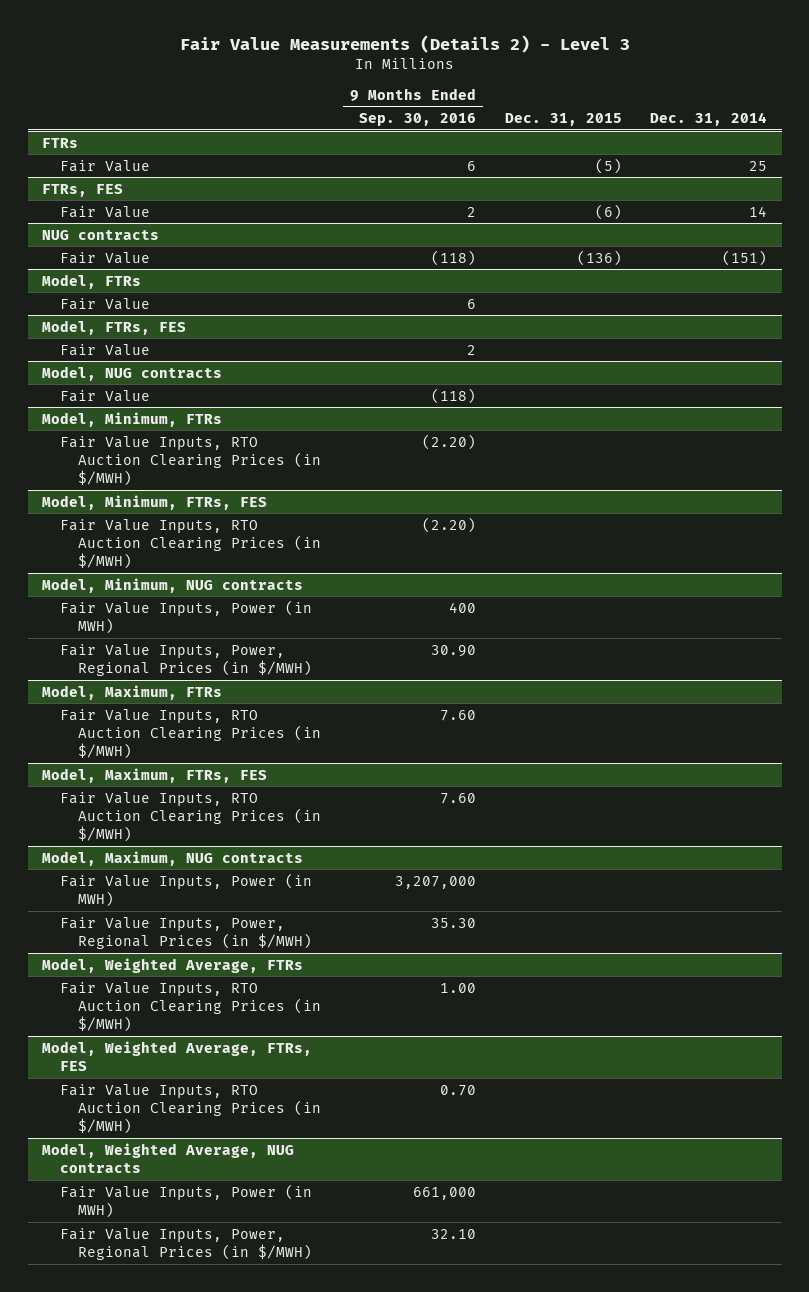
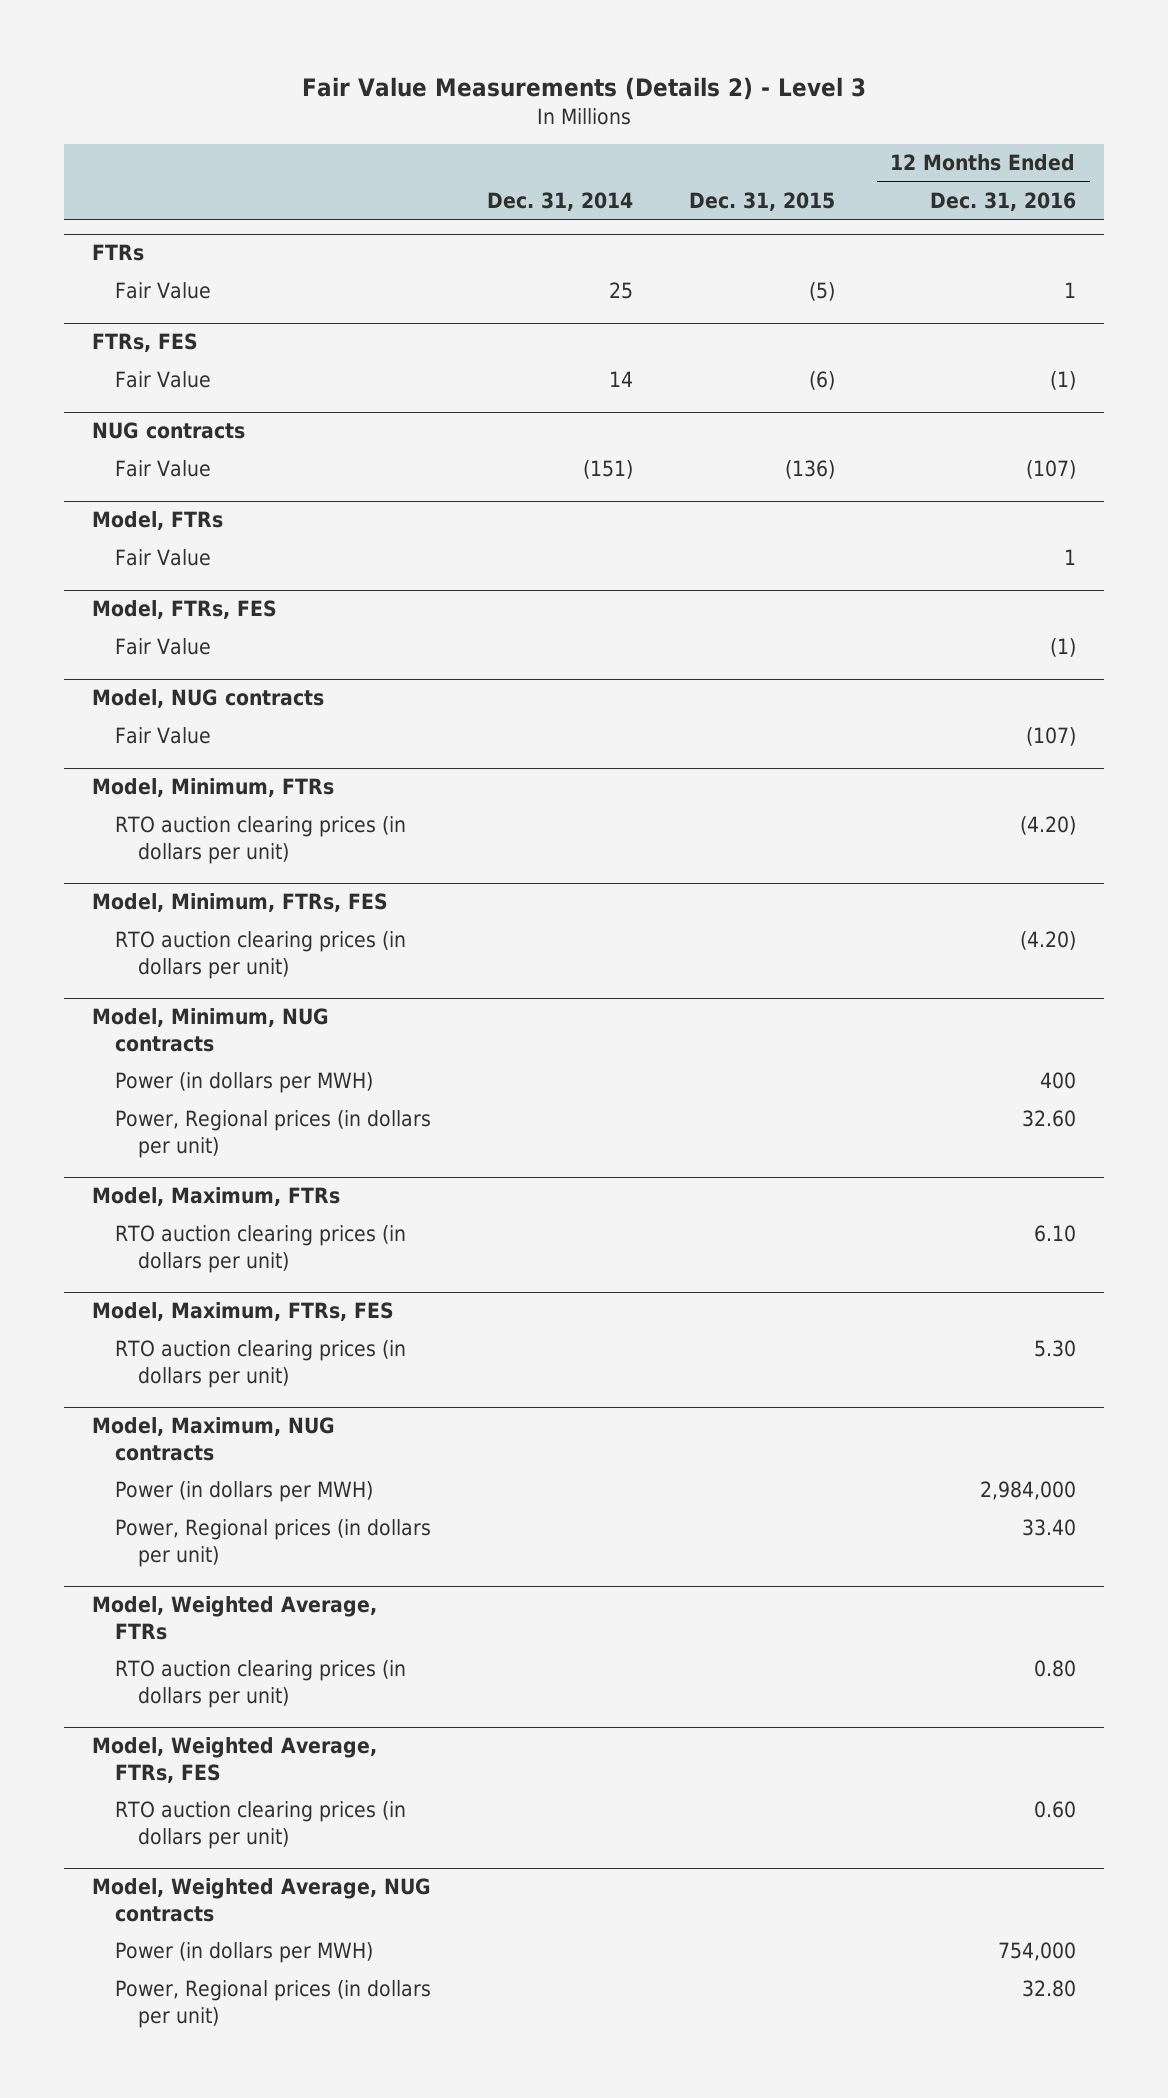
- | 9 Months Ended Sep. 30, 2016 | Dec. 31, 2015 | Dec. 31, 2014
+ | Dec. 31, 2014 | Dec. 31, 2015 | 12 Months Ended Dec. 31, 2016
@ Model, Minimum, FTRs
- Fair Value Inputs, RTO Auction Clearing Prices (in $/MWH) | (2.20) | |
+ RTO auction clearing prices (in dollars per unit) | | | (4.20)
@ Model, Minimum, FTRs, FES
- Fair Value Inputs, RTO Auction Clearing Prices (in $/MWH) | (2.20) | |
+ RTO auction clearing prices (in dollars per unit) | | | (4.20)
@ Model, Minimum, NUG contracts
- Fair Value Inputs, Power (in MWH) | 400 | |
- Fair Value Inputs, Power, Regional Prices (in $/MWH) | 30.90 | |
+ Power (in dollars per MWH) | | | 400
+ Power, Regional prices (in dollars per unit) | | | 32.60
@ Model, Maximum, FTRs
- Fair Value Inputs, RTO Auction Clearing Prices (in $/MWH) | 7.60 | |
+ RTO auction clearing prices (in dollars per unit) | | | 6.10
@ Model, Maximum, FTRs, FES
- Fair Value Inputs, RTO Auction Clearing Prices (in $/MWH) | 7.60 | |
+ RTO auction clearing prices (in dollars per unit) | | | 5.30
@ Model, Maximum, NUG contracts
- Fair Value Inputs, Power (in MWH) | 3,207,000 | |
- Fair Value Inputs, Power, Regional Prices (in $/MWH) | 35.30 | |
+ Power (in dollars per MWH) | | | 2,984,000
+ Power, Regional prices (in dollars per unit) | | | 33.40
@ Model, Weighted Average, FTRs
- Fair Value Inputs, RTO Auction Clearing Prices (in $/MWH) | 1.00 | |
+ RTO auction clearing prices (in dollars per unit) | | | 0.80
@ Model, Weighted Average, FTRs, FES
- Fair Value Inputs, RTO Auction Clearing Prices (in $/MWH) | 0.70 | |
+ RTO auction clearing prices (in dollars per unit) | | | 0.60
@ Model, Weighted Average, NUG contracts
- Fair Value Inputs, Power (in MWH) | 661,000 | |
- Fair Value Inputs, Power, Regional Prices (in $/MWH) | 32.10 | |
+ Power (in dollars per MWH) | | | 754,000
+ Power, Regional prices (in dollars per unit) | | | 32.80

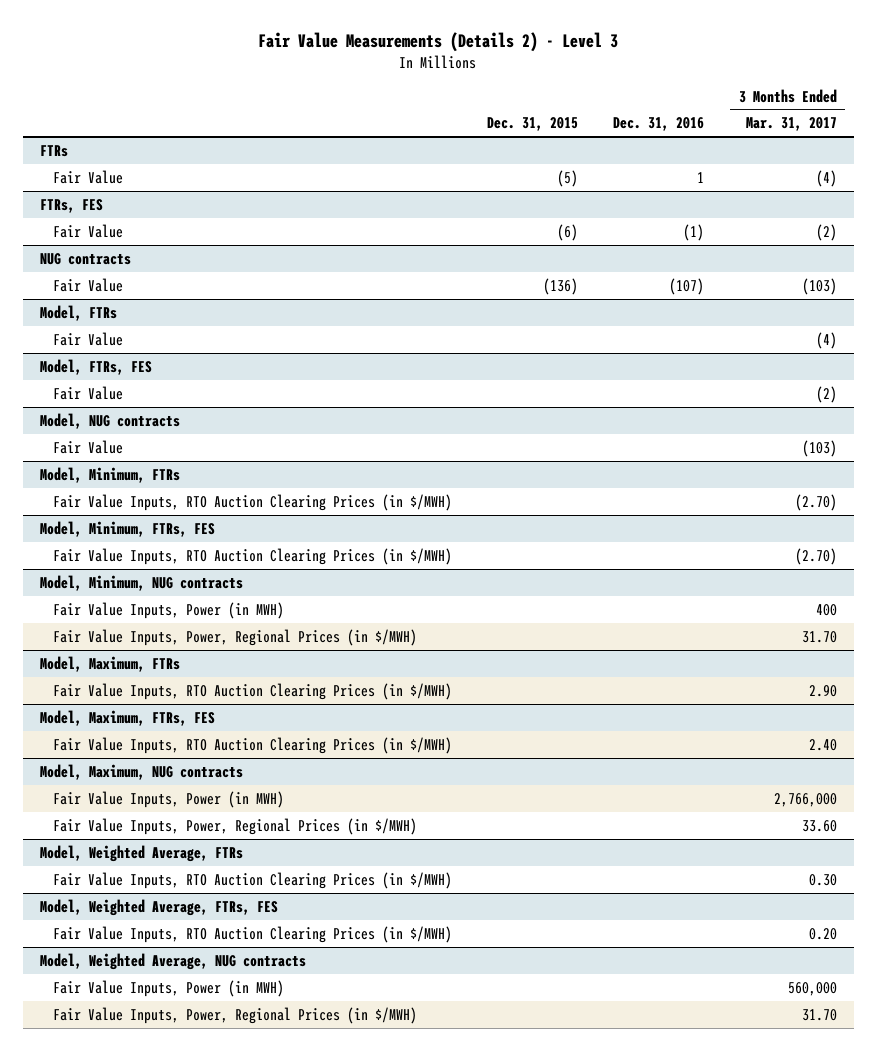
- | Dec. 31, 2014 | Dec. 31, 2015 | 12 Months Ended Dec. 31, 2016
+ | Dec. 31, 2015 | Dec. 31, 2016 | 3 Months Ended Mar. 31, 2017
@ Model, Minimum, FTRs
- RTO auction clearing prices (in dollars per unit) | | | (4.20)
+ Fair Value Inputs, RTO Auction Clearing Prices (in $/MWH) | | | (2.70)
@ Model, Minimum, FTRs, FES
- RTO auction clearing prices (in dollars per unit) | | | (4.20)
+ Fair Value Inputs, RTO Auction Clearing Prices (in $/MWH) | | | (2.70)
@ Model, Minimum, NUG contracts
- Power (in dollars per MWH) | | | 400
- Power, Regional prices (in dollars per unit) | | | 32.60
+ Fair Value Inputs, Power (in MWH) | | | 400
+ Fair Value Inputs, Power, Regional Prices (in $/MWH) | | | 31.70
@ Model, Maximum, FTRs
- RTO auction clearing prices (in dollars per unit) | | | 6.10
+ Fair Value Inputs, RTO Auction Clearing Prices (in $/MWH) | | | 2.90
@ Model, Maximum, FTRs, FES
- RTO auction clearing prices (in dollars per unit) | | | 5.30
+ Fair Value Inputs, RTO Auction Clearing Prices (in $/MWH) | | | 2.40
@ Model, Maximum, NUG contracts
- Power (in dollars per MWH) | | | 2,984,000
- Power, Regional prices (in dollars per unit) | | | 33.40
+ Fair Value Inputs, Power (in MWH) | | | 2,766,000
+ Fair Value Inputs, Power, Regional Prices (in $/MWH) | | | 33.60
@ Model, Weighted Average, FTRs
- RTO auction clearing prices (in dollars per unit) | | | 0.80
+ Fair Value Inputs, RTO Auction Clearing Prices (in $/MWH) | | | 0.30
@ Model, Weighted Average, FTRs, FES
- RTO auction clearing prices (in dollars per unit) | | | 0.60
+ Fair Value Inputs, RTO Auction Clearing Prices (in $/MWH) | | | 0.20
@ Model, Weighted Average, NUG contracts
- Power (in dollars per MWH) | | | 754,000
- Power, Regional prices (in dollars per unit) | | | 32.80
+ Fair Value Inputs, Power (in MWH) | | | 560,000
+ Fair Value Inputs, Power, Regional Prices (in $/MWH) | | | 31.70

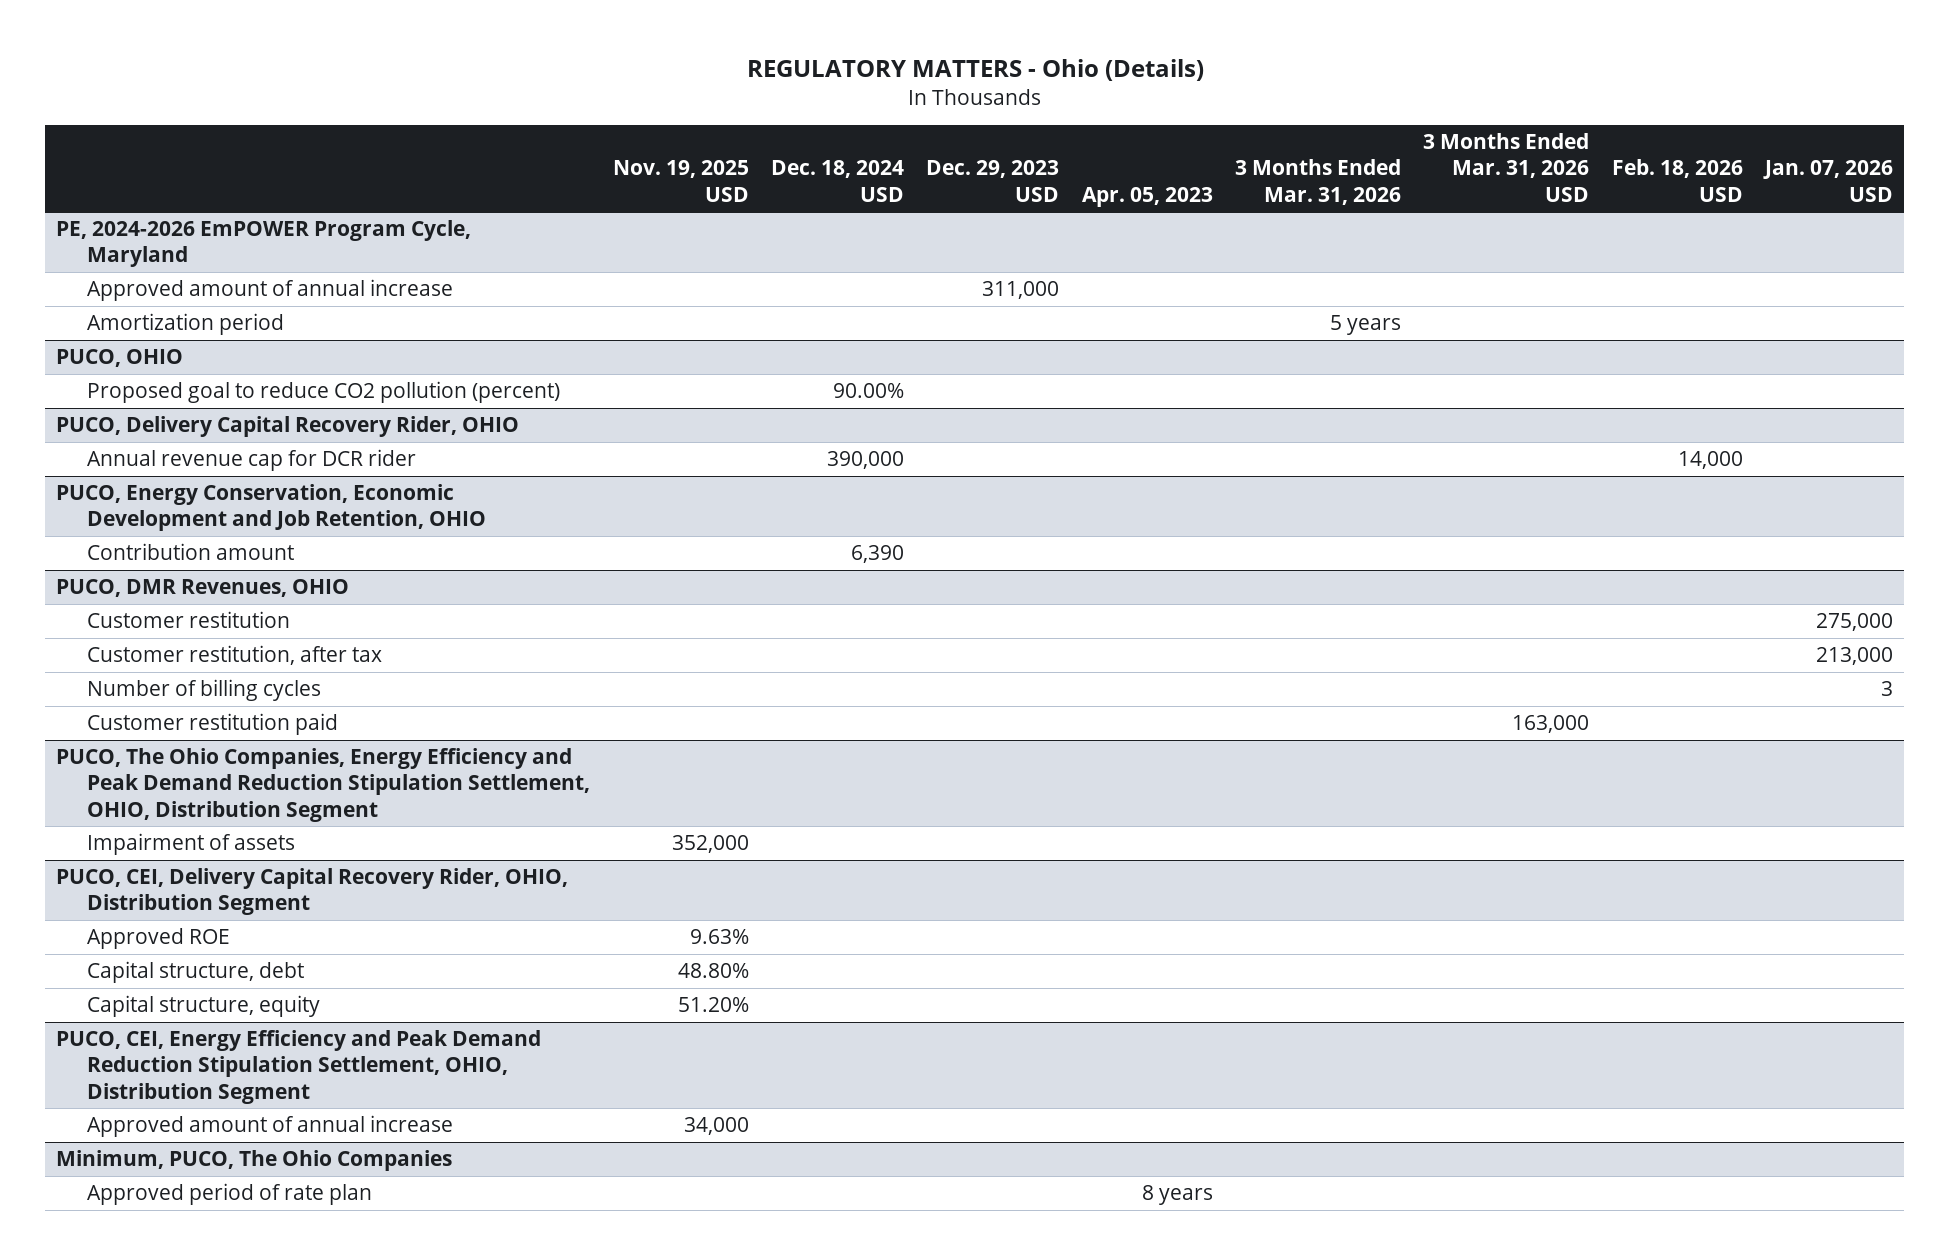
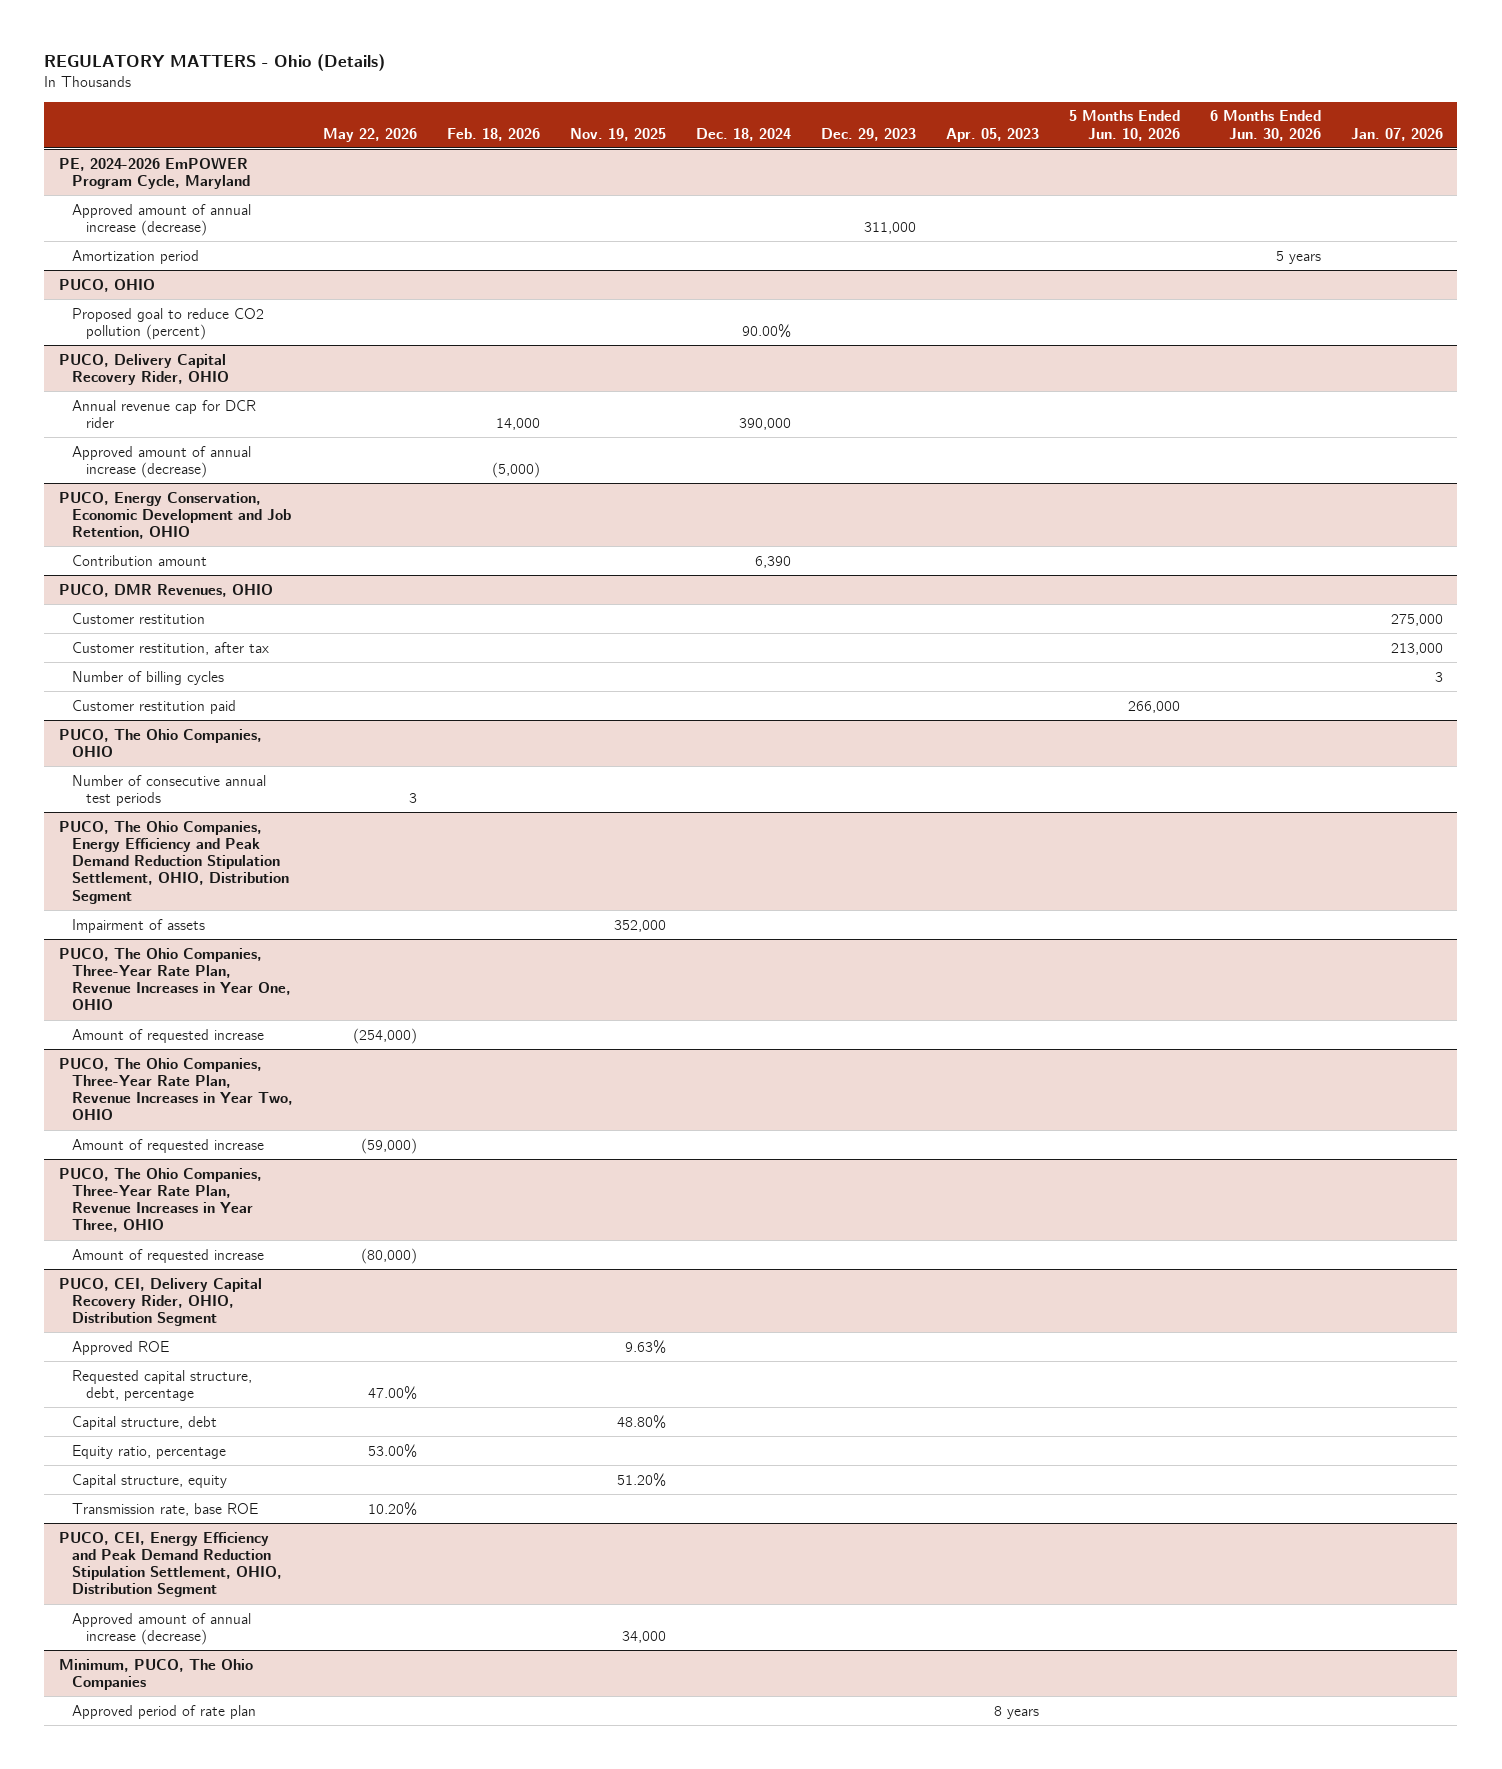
- | Nov. 19, 2025 USD | Dec. 18, 2024 USD | Dec. 29, 2023 USD | Apr. 05, 2023 | 3 Months Ended Mar. 31, 2026 | 3 Months Ended Mar. 31, 2026 USD | Feb. 18, 2026 USD | Jan. 07, 2026 USD
+ | May 22, 2026 | Feb. 18, 2026 | Nov. 19, 2025 | Dec. 18, 2024 | Dec. 29, 2023 | Apr. 05, 2023 | 5 Months Ended Jun. 10, 2026 | 6 Months Ended Jun. 30, 2026 | Jan. 07, 2026
@ PE, 2024-2026 EmPOWER Program Cycle, Maryland
- Approved amount of annual increase | | | 311,000 | | | | |
+ Approved amount of annual increase (decrease) | | | | | 311,000 | | | |
@ PUCO, Delivery Capital Recovery Rider, OHIO
+ Approved amount of annual increase (decrease) | | (5,000) | | | | | | |
+ PUCO, The Ohio Companies, OHIO
+ Number of consecutive annual test periods | 3 | | | | | | | |
+ PUCO, The Ohio Companies, Three-Year Rate Plan, Revenue Increases in Year One, OHIO
+ Amount of requested increase | (254,000) | | | | | | | |
+ PUCO, The Ohio Companies, Three-Year Rate Plan, Revenue Increases in Year Two, OHIO
+ Amount of requested increase | (59,000) | | | | | | | |
+ PUCO, The Ohio Companies, Three-Year Rate Plan, Revenue Increases in Year Three, OHIO
+ Amount of requested increase | (80,000) | | | | | | | |
@ PUCO, CEI, Delivery Capital Recovery Rider, OHIO, Distribution Segment
+ Requested capital structure, debt, percentage | 47.00% | | | | | | | |
+ Equity ratio, percentage | 53.00% | | | | | | | |
+ Transmission rate, base ROE | 10.20% | | | | | | | |
@ PUCO, CEI, Energy Efficiency and Peak Demand Reduction Stipulation Settlement, OHIO, Distribution Segment
- Approved amount of annual increase | 34,000 | | | | | | |
+ Approved amount of annual increase (decrease) | | | 34,000 | | | | | |

